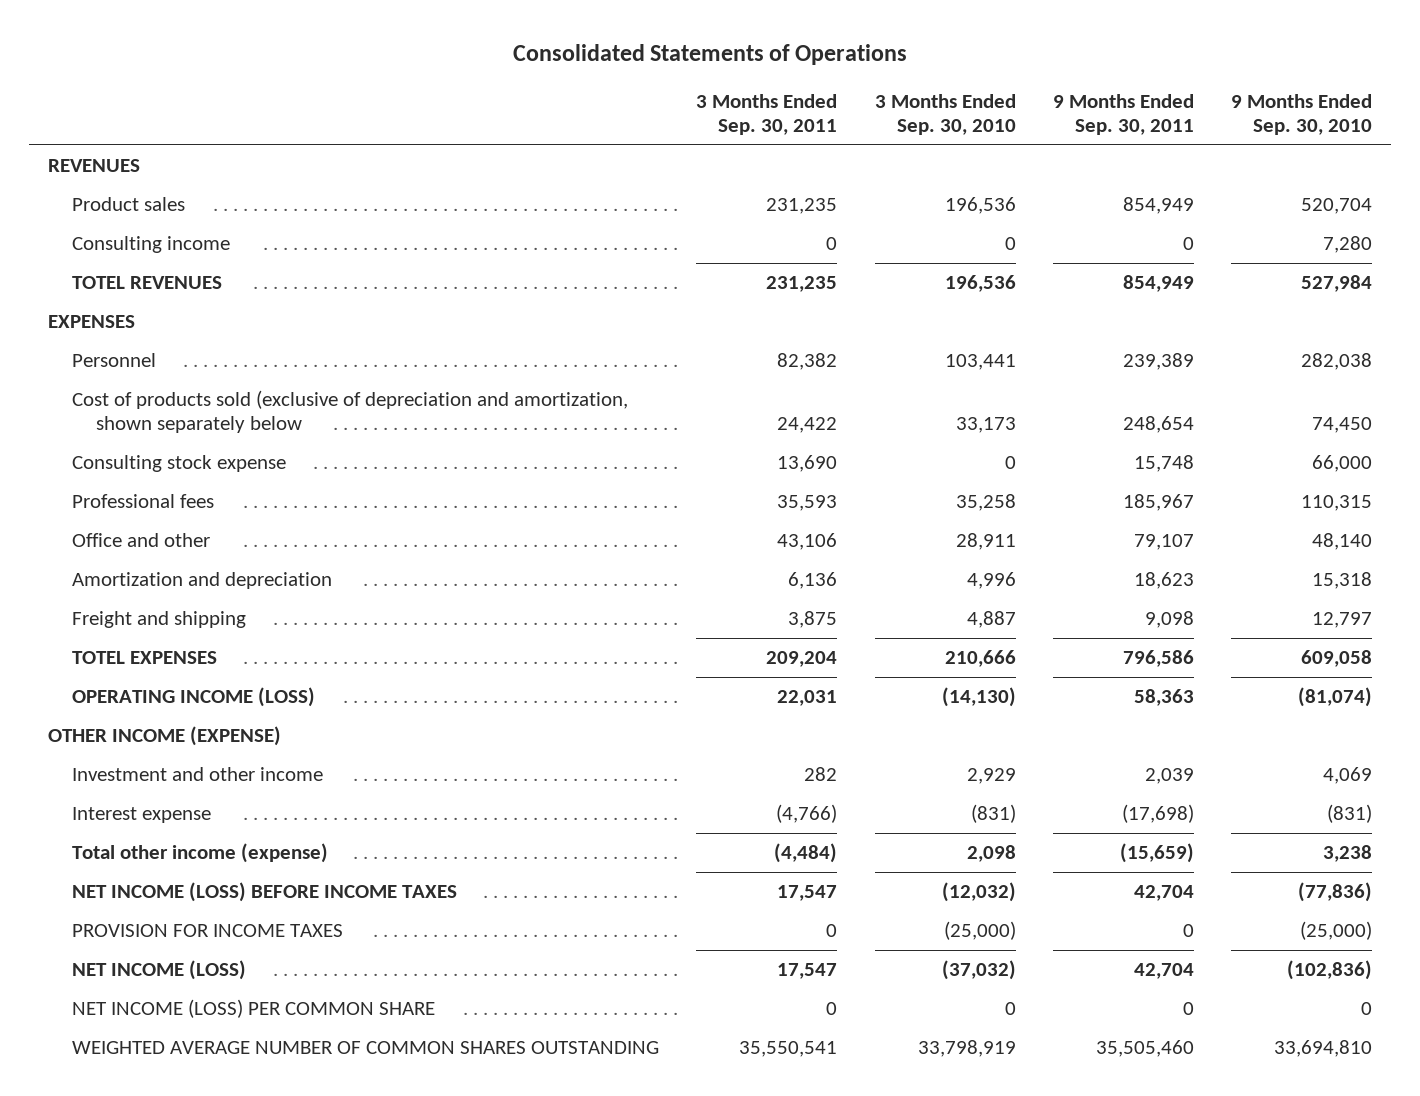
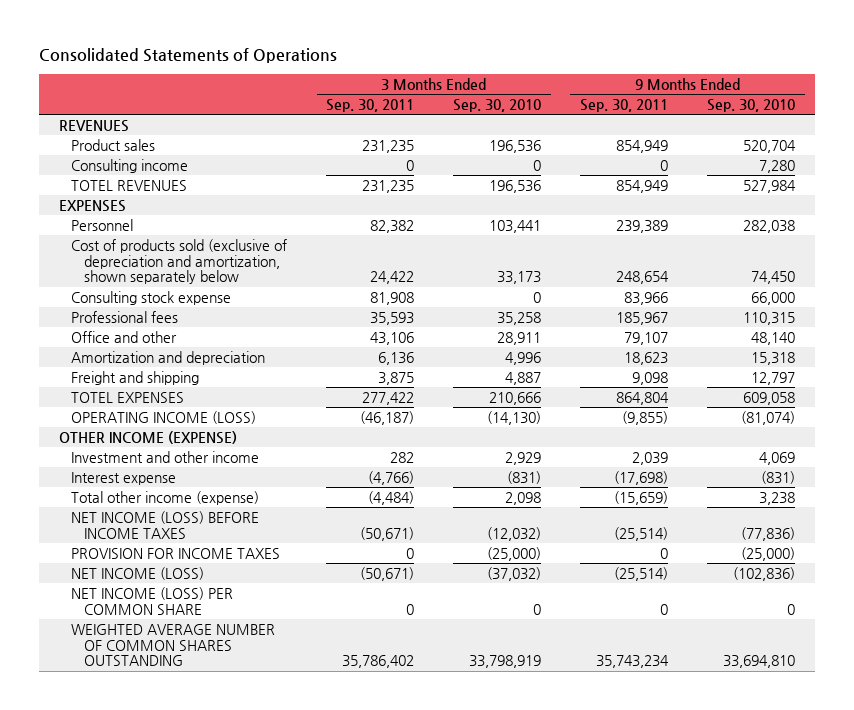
- Consulting stock expense | 13,690 | 0 | 15,748 | 66,000
+ Consulting stock expense | 81,908 | 0 | 83,966 | 66,000
- TOTEL EXPENSES | 209,204 | 210,666 | 796,586 | 609,058
- OPERATING INCOME (LOSS) | 22,031 | (14,130) | 58,363 | (81,074)
+ TOTEL EXPENSES | 277,422 | 210,666 | 864,804 | 609,058
+ OPERATING INCOME (LOSS) | (46,187) | (14,130) | (9,855) | (81,074)
- NET INCOME (LOSS) BEFORE INCOME TAXES | 17,547 | (12,032) | 42,704 | (77,836)
+ NET INCOME (LOSS) BEFORE INCOME TAXES | (50,671) | (12,032) | (25,514) | (77,836)
- NET INCOME (LOSS) | 17,547 | (37,032) | 42,704 | (102,836)
+ NET INCOME (LOSS) | (50,671) | (37,032) | (25,514) | (102,836)
- WEIGHTED AVERAGE NUMBER OF COMMON SHARES OUTSTANDING | 35,550,541 | 33,798,919 | 35,505,460 | 33,694,810
+ WEIGHTED AVERAGE NUMBER OF COMMON SHARES OUTSTANDING | 35,786,402 | 33,798,919 | 35,743,234 | 33,694,810

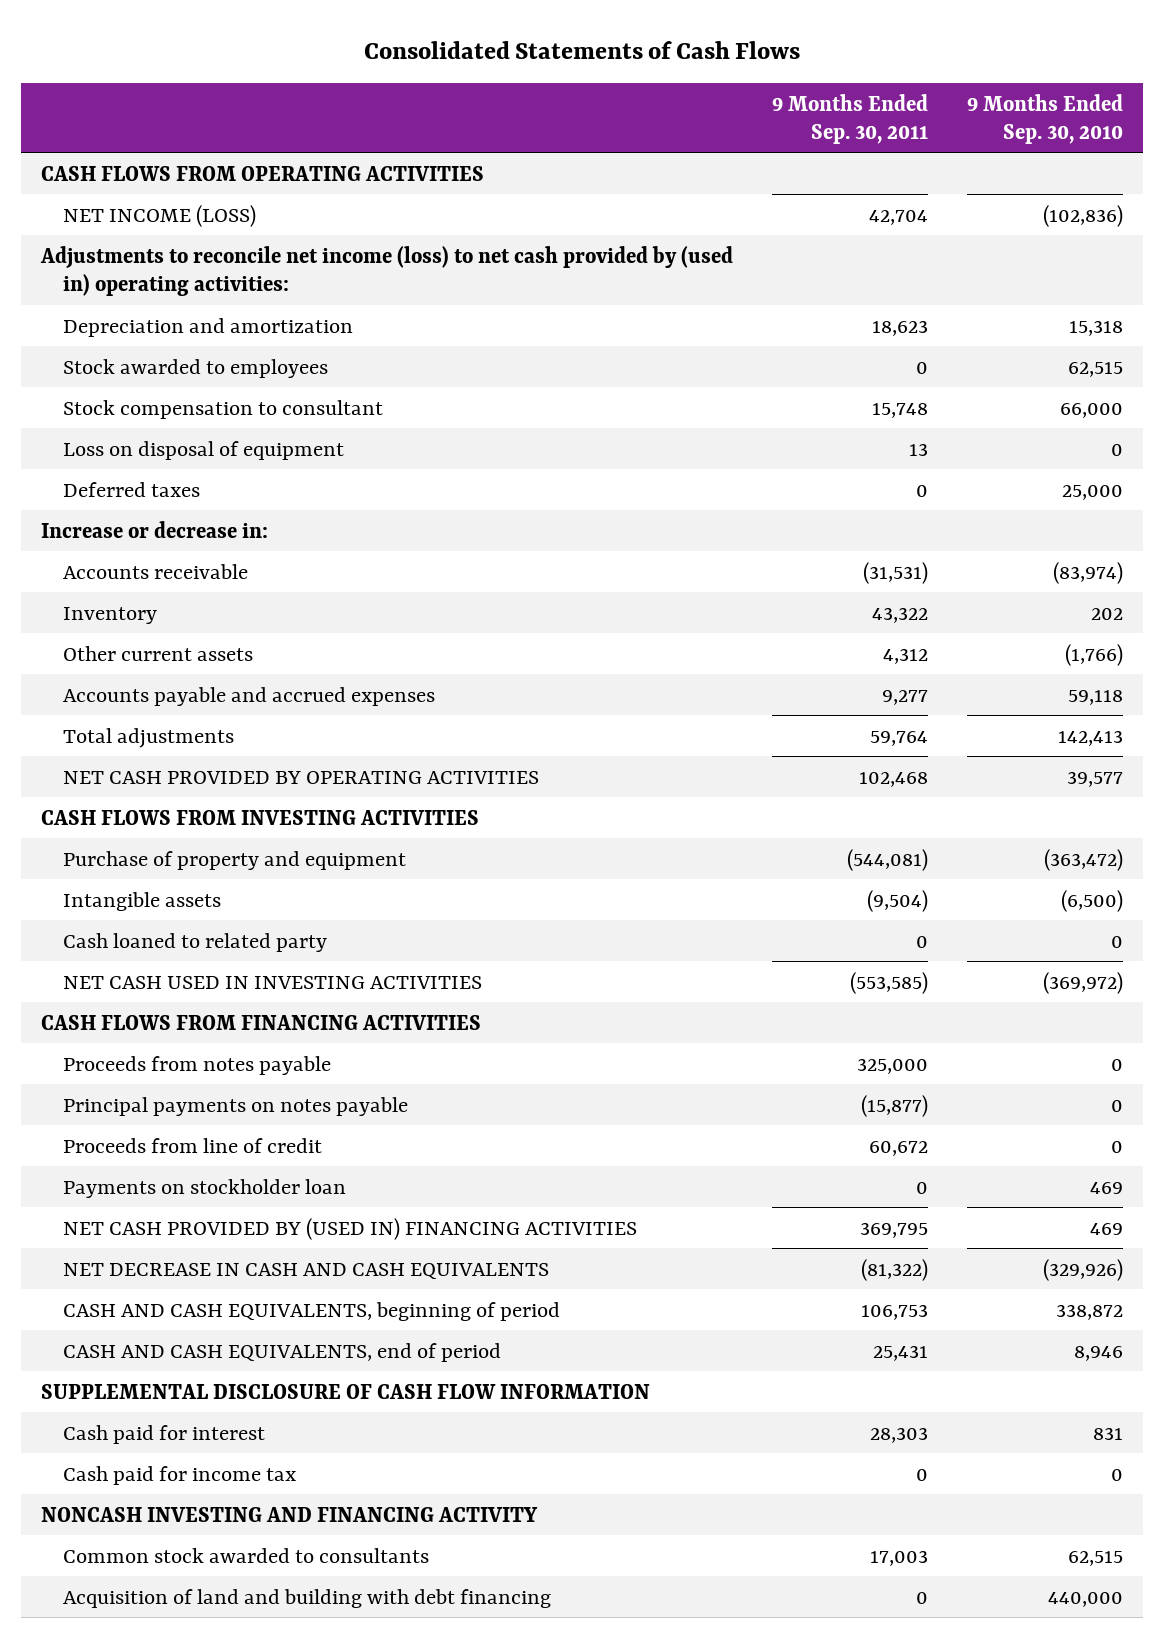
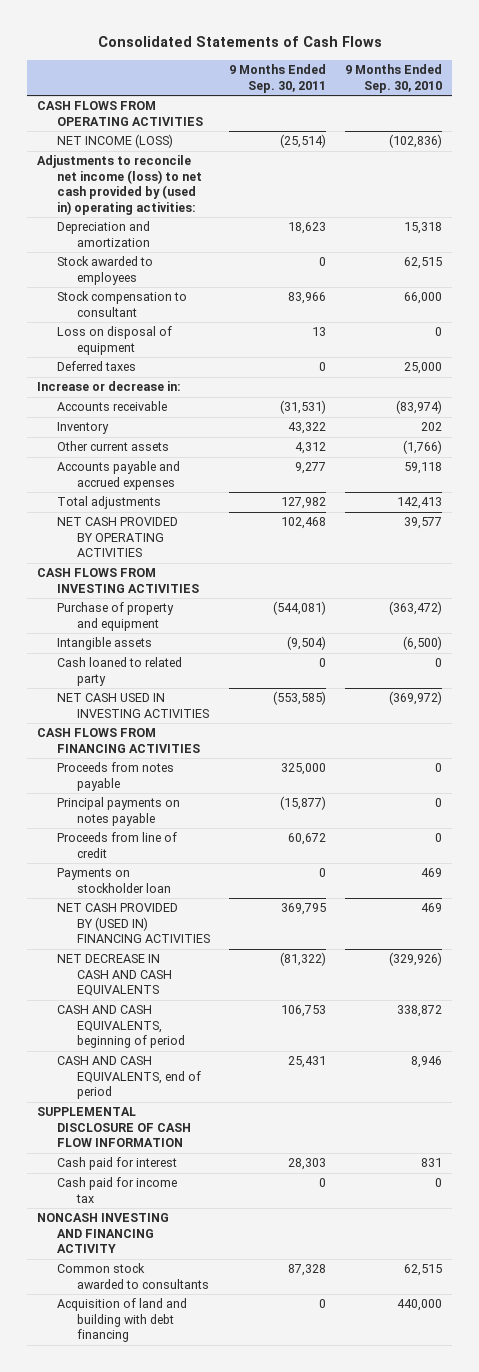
- NET INCOME (LOSS) | 42,704 | (102,836)
+ NET INCOME (LOSS) | (25,514) | (102,836)
- Stock compensation to consultant | 15,748 | 66,000
+ Stock compensation to consultant | 83,966 | 66,000
- Total adjustments | 59,764 | 142,413
+ Total adjustments | 127,982 | 142,413
- Common stock awarded to consultants | 17,003 | 62,515
+ Common stock awarded to consultants | 87,328 | 62,515

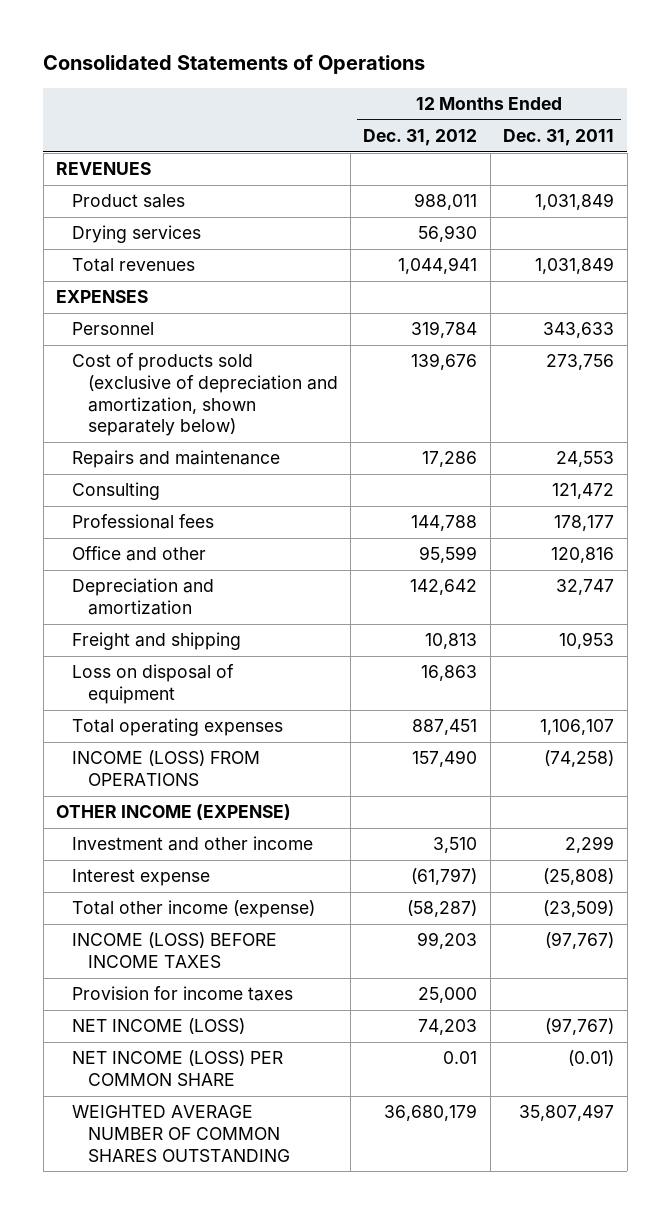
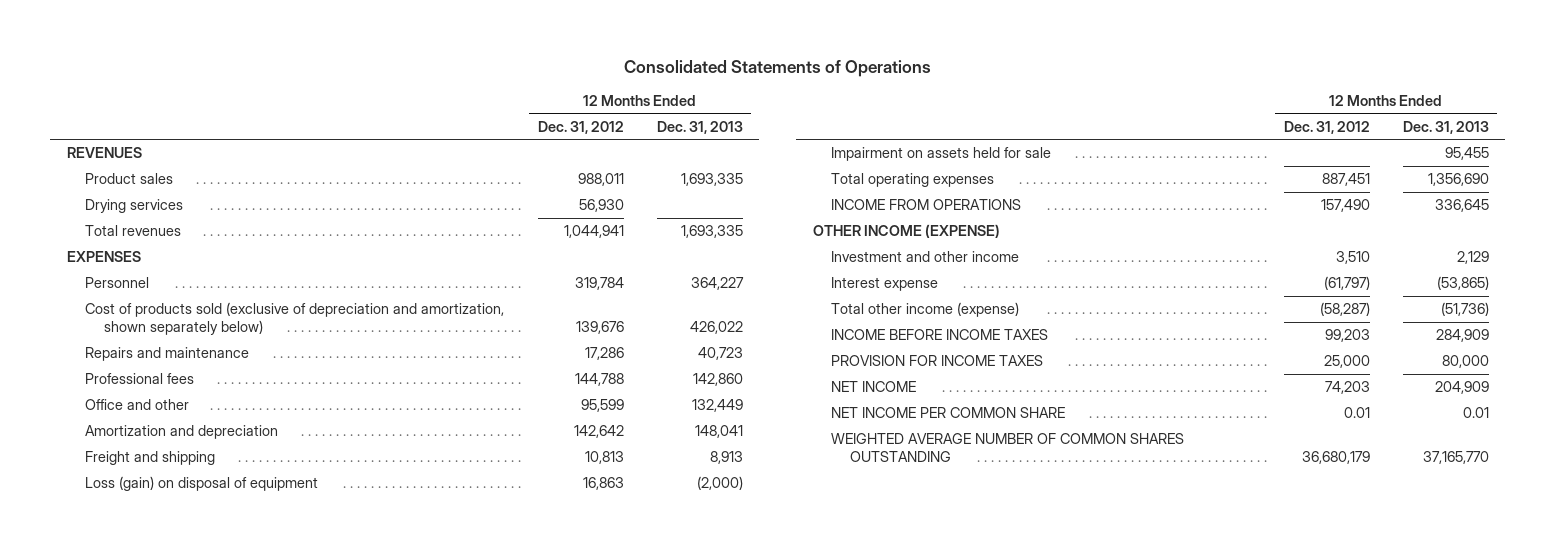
- | 12 Months Ended Dec. 31, 2012 | 12 Months Ended Dec. 31, 2011
+ | 12 Months Ended Dec. 31, 2012 | 12 Months Ended Dec. 31, 2013
- Consulting | | 121,472
- Depreciation and amortization | 142,642 | 32,747
+ Amortization and depreciation | 142,642 | 148,041
- Loss on disposal of equipment | 16,863 |
+ Loss (gain) on disposal of equipment | 16,863 | (2,000)
+ Impairment on assets held for sale | | 95,455
- INCOME (LOSS) FROM OPERATIONS | 157,490 | (74,258)
+ INCOME FROM OPERATIONS | 157,490 | 336,645
- INCOME (LOSS) BEFORE INCOME TAXES | 99,203 | (97,767)
- Provision for income taxes | 25,000 |
- NET INCOME (LOSS) | 74,203 | (97,767)
- NET INCOME (LOSS) PER COMMON SHARE | 0.01 | (0.01)
+ INCOME BEFORE INCOME TAXES | 99,203 | 284,909
+ PROVISION FOR INCOME TAXES | 25,000 | 80,000
+ NET INCOME | 74,203 | 204,909
+ NET INCOME PER COMMON SHARE | 0.01 | 0.01

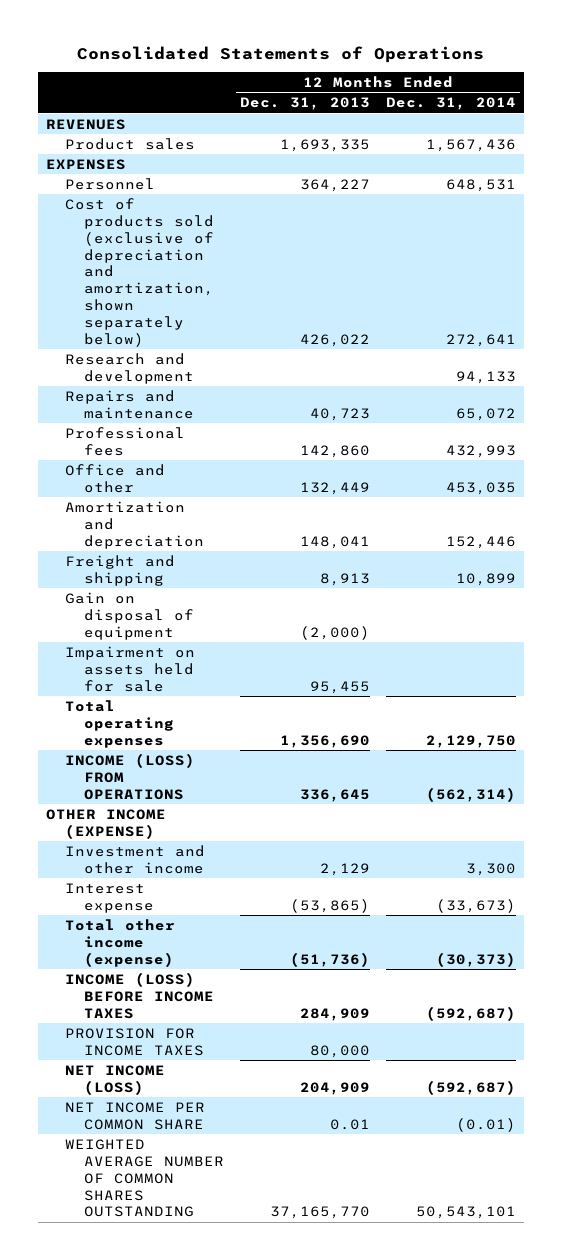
- | 12 Months Ended Dec. 31, 2012 | 12 Months Ended Dec. 31, 2013
+ | 12 Months Ended Dec. 31, 2013 | 12 Months Ended Dec. 31, 2014
- Drying services | 56,930 |
- Total revenues | 1,044,941 | 1,693,335
+ Research and development | | 94,133
- Loss (gain) on disposal of equipment | 16,863 | (2,000)
+ Gain on disposal of equipment | (2,000) |
- INCOME FROM OPERATIONS | 157,490 | 336,645
+ INCOME (LOSS) FROM OPERATIONS | 336,645 | (562,314)
- INCOME BEFORE INCOME TAXES | 99,203 | 284,909
+ INCOME (LOSS) BEFORE INCOME TAXES | 284,909 | (592,687)
- NET INCOME | 74,203 | 204,909
+ NET INCOME (LOSS) | 204,909 | (592,687)

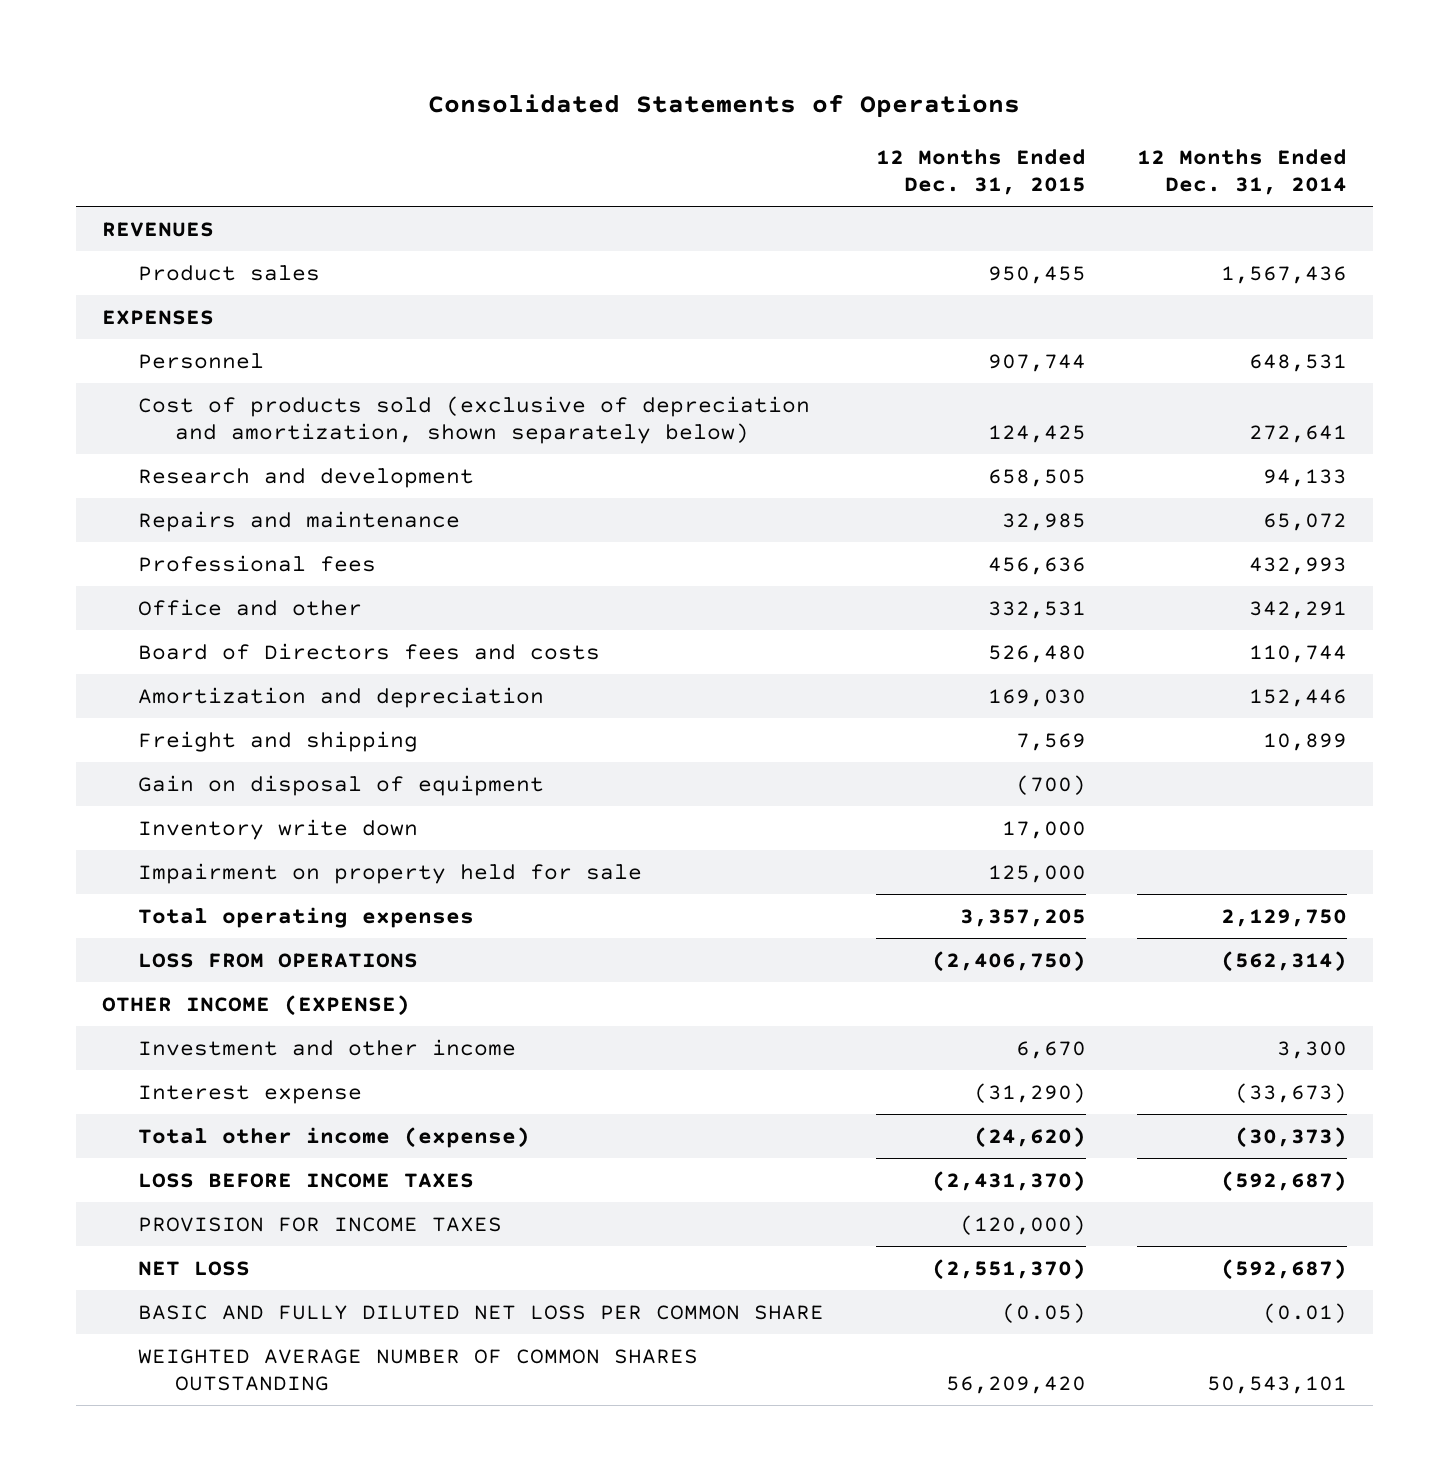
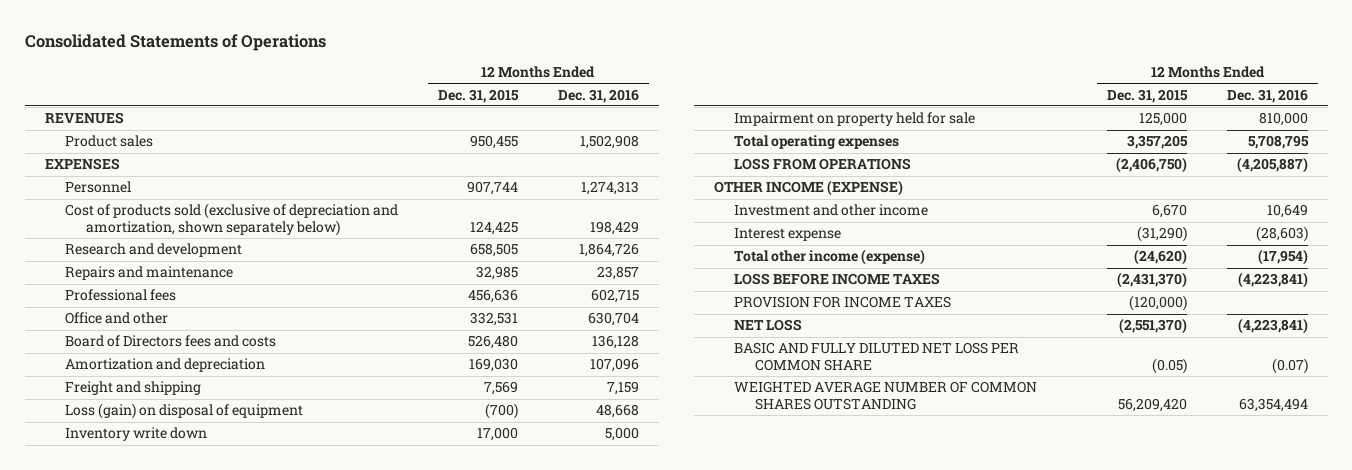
- | 12 Months Ended Dec. 31, 2015 | 12 Months Ended Dec. 31, 2014
+ | 12 Months Ended Dec. 31, 2015 | 12 Months Ended Dec. 31, 2016
- Gain on disposal of equipment | (700) |
+ Loss (gain) on disposal of equipment | (700) | 48,668

